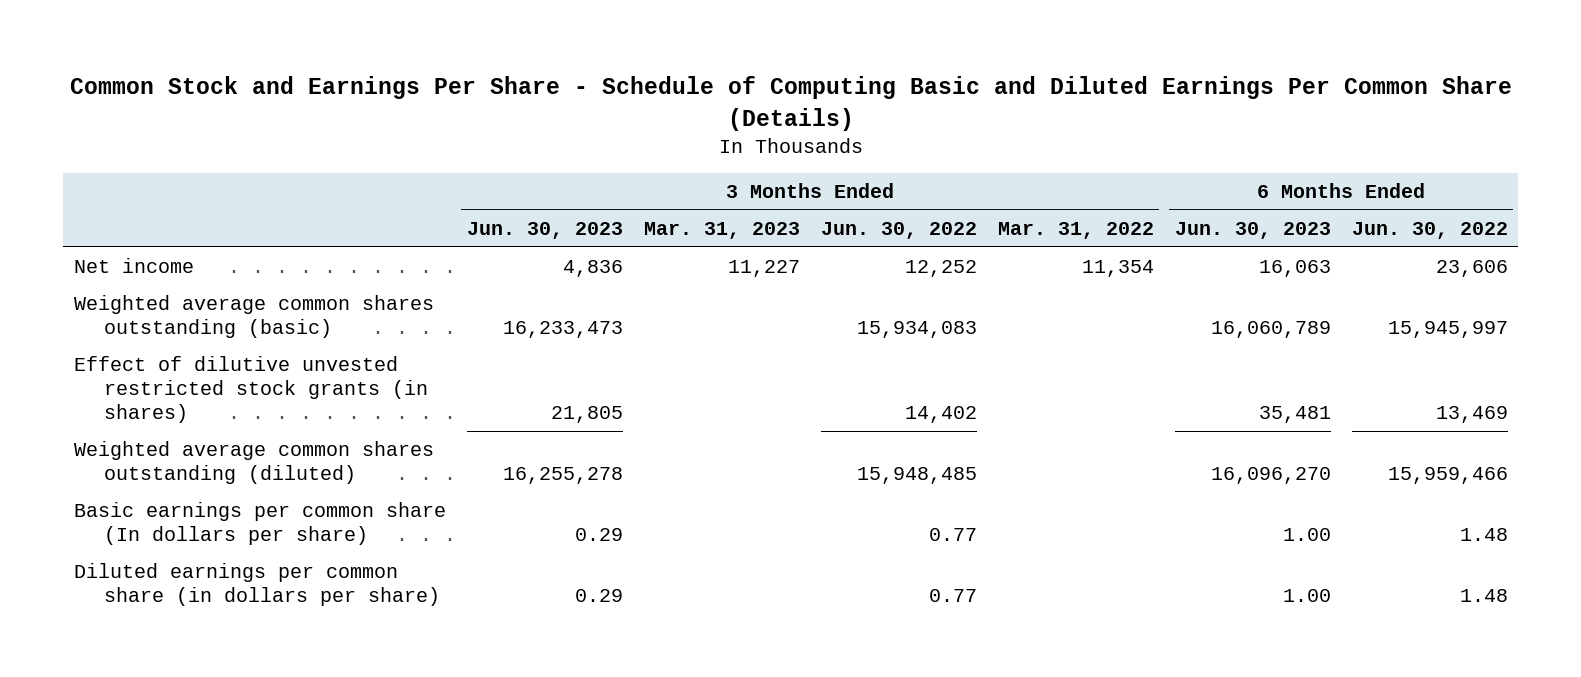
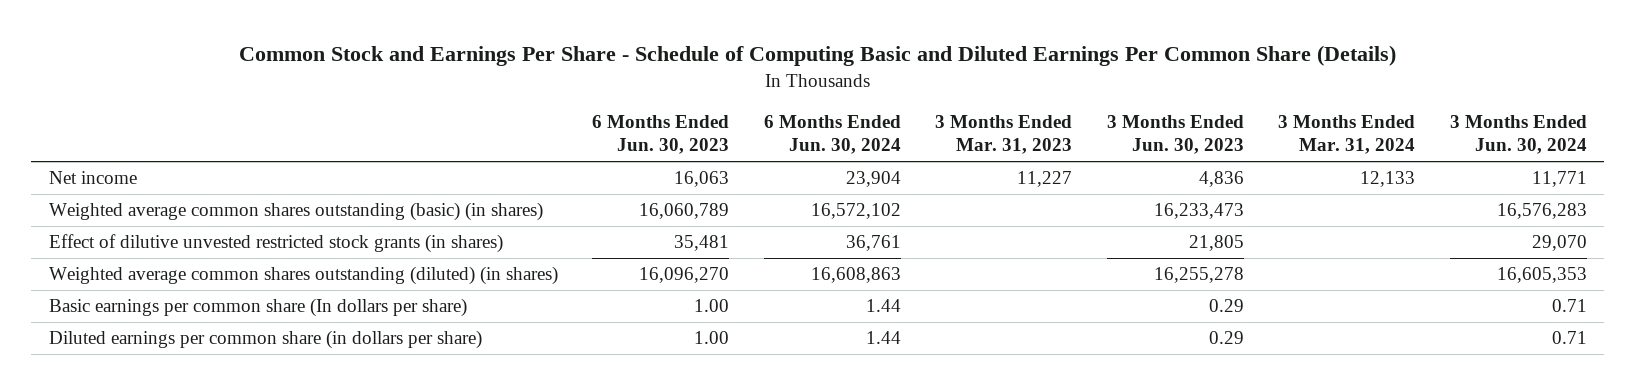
- | 3 Months Ended Jun. 30, 2023 | 3 Months Ended Mar. 31, 2023 | 3 Months Ended Jun. 30, 2022 | 3 Months Ended Mar. 31, 2022 | 6 Months Ended Jun. 30, 2023 | 6 Months Ended Jun. 30, 2022
+ | 6 Months Ended Jun. 30, 2023 | 6 Months Ended Jun. 30, 2024 | 3 Months Ended Mar. 31, 2023 | 3 Months Ended Jun. 30, 2023 | 3 Months Ended Mar. 31, 2024 | 3 Months Ended Jun. 30, 2024
- Weighted average common shares outstanding (basic) | 16,233,473 | | 15,934,083 | | 16,060,789 | 15,945,997
+ Weighted average common shares outstanding (basic) (in shares) | 16,060,789 | 16,572,102 | | 16,233,473 | | 16,576,283
- Weighted average common shares outstanding (diluted) | 16,255,278 | | 15,948,485 | | 16,096,270 | 15,959,466
+ Weighted average common shares outstanding (diluted) (in shares) | 16,096,270 | 16,608,863 | | 16,255,278 | | 16,605,353

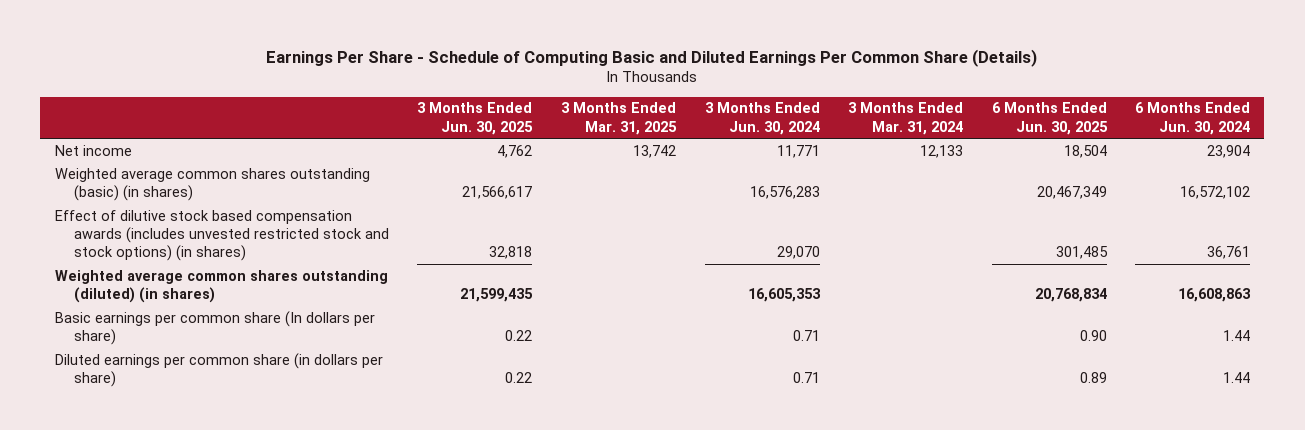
- Common Stock and Earnings Per Share - Schedule of Computing Basic and Diluted Earnings Per Common Share (Details)
+ Earnings Per Share - Schedule of Computing Basic and Diluted Earnings Per Common Share (Details)
- | 6 Months Ended Jun. 30, 2023 | 6 Months Ended Jun. 30, 2024 | 3 Months Ended Mar. 31, 2023 | 3 Months Ended Jun. 30, 2023 | 3 Months Ended Mar. 31, 2024 | 3 Months Ended Jun. 30, 2024
+ | 3 Months Ended Jun. 30, 2025 | 3 Months Ended Mar. 31, 2025 | 3 Months Ended Jun. 30, 2024 | 3 Months Ended Mar. 31, 2024 | 6 Months Ended Jun. 30, 2025 | 6 Months Ended Jun. 30, 2024
- Effect of dilutive unvested restricted stock grants (in shares) | 35,481 | 36,761 | | 21,805 | | 29,070
+ Effect of dilutive stock based compensation awards (includes unvested restricted stock and stock options) (in shares) | 32,818 | | 29,070 | | 301,485 | 36,761

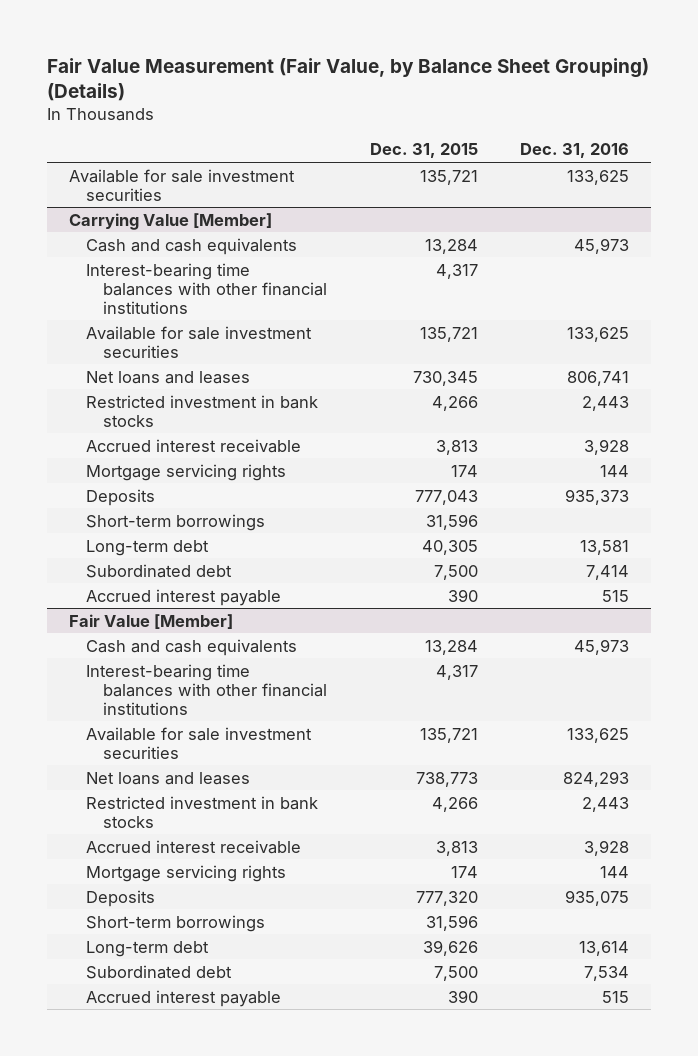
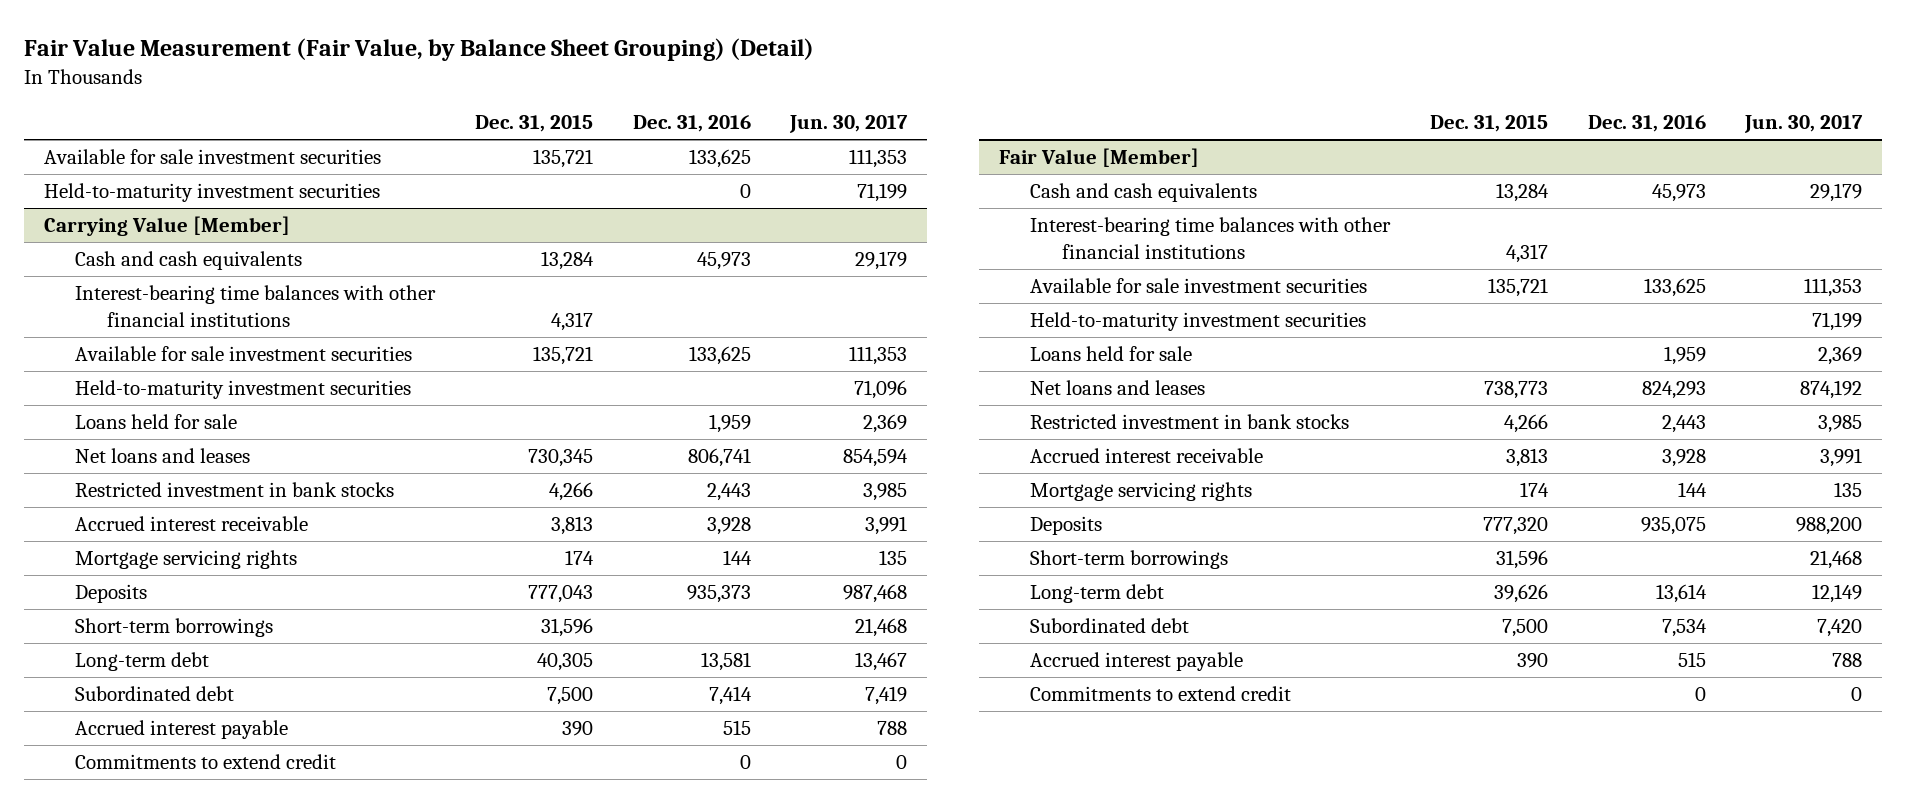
- Fair Value Measurement (Fair Value, by Balance Sheet Grouping) (Details)
+ Fair Value Measurement (Fair Value, by Balance Sheet Grouping) (Detail)
- | Dec. 31, 2015 | Dec. 31, 2016
+ | Dec. 31, 2015 | Dec. 31, 2016 | Jun. 30, 2017
+ Held-to-maturity investment securities | | 0 | 71,199
@ Carrying Value [Member]
+ Held-to-maturity investment securities | | | 71,096
+ Loans held for sale | | 1,959 | 2,369
+ Commitments to extend credit | | 0 | 0
@ Fair Value [Member]
+ Held-to-maturity investment securities | | | 71,199
+ Loans held for sale | | 1,959 | 2,369
+ Commitments to extend credit | | 0 | 0

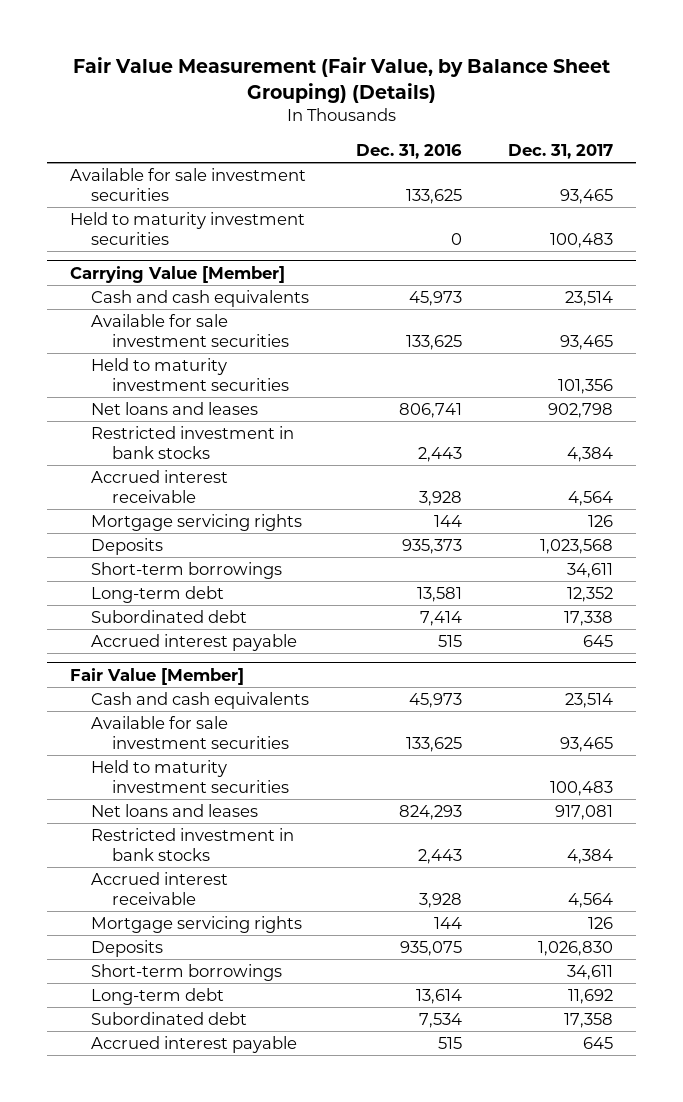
- Fair Value Measurement (Fair Value, by Balance Sheet Grouping) (Detail)
+ Fair Value Measurement (Fair Value, by Balance Sheet Grouping) (Details)
- | Dec. 31, 2015 | Dec. 31, 2016 | Jun. 30, 2017
+ | Dec. 31, 2016 | Dec. 31, 2017
- Held-to-maturity investment securities | | 0 | 71,199
+ Held to maturity investment securities | 0 | 100,483
@ Carrying Value [Member]
- Interest-bearing time balances with other financial institutions | 4,317 | |
- Held-to-maturity investment securities | | | 71,096
- Loans held for sale | | 1,959 | 2,369
+ Held to maturity investment securities | | 101,356
- Commitments to extend credit | | 0 | 0
@ Fair Value [Member]
- Interest-bearing time balances with other financial institutions | 4,317 | |
- Held-to-maturity investment securities | | | 71,199
- Loans held for sale | | 1,959 | 2,369
+ Held to maturity investment securities | | 100,483
- Commitments to extend credit | | 0 | 0

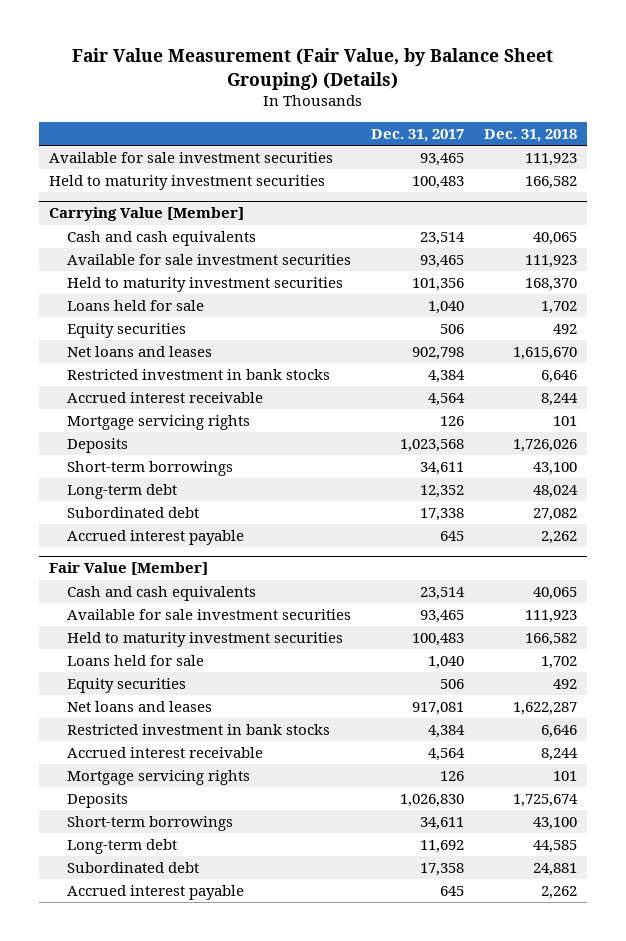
- | Dec. 31, 2016 | Dec. 31, 2017
+ | Dec. 31, 2017 | Dec. 31, 2018
@ Carrying Value [Member]
+ Loans held for sale | 1,040 | 1,702
+ Equity securities | 506 | 492
@ Fair Value [Member]
+ Loans held for sale | 1,040 | 1,702
+ Equity securities | 506 | 492

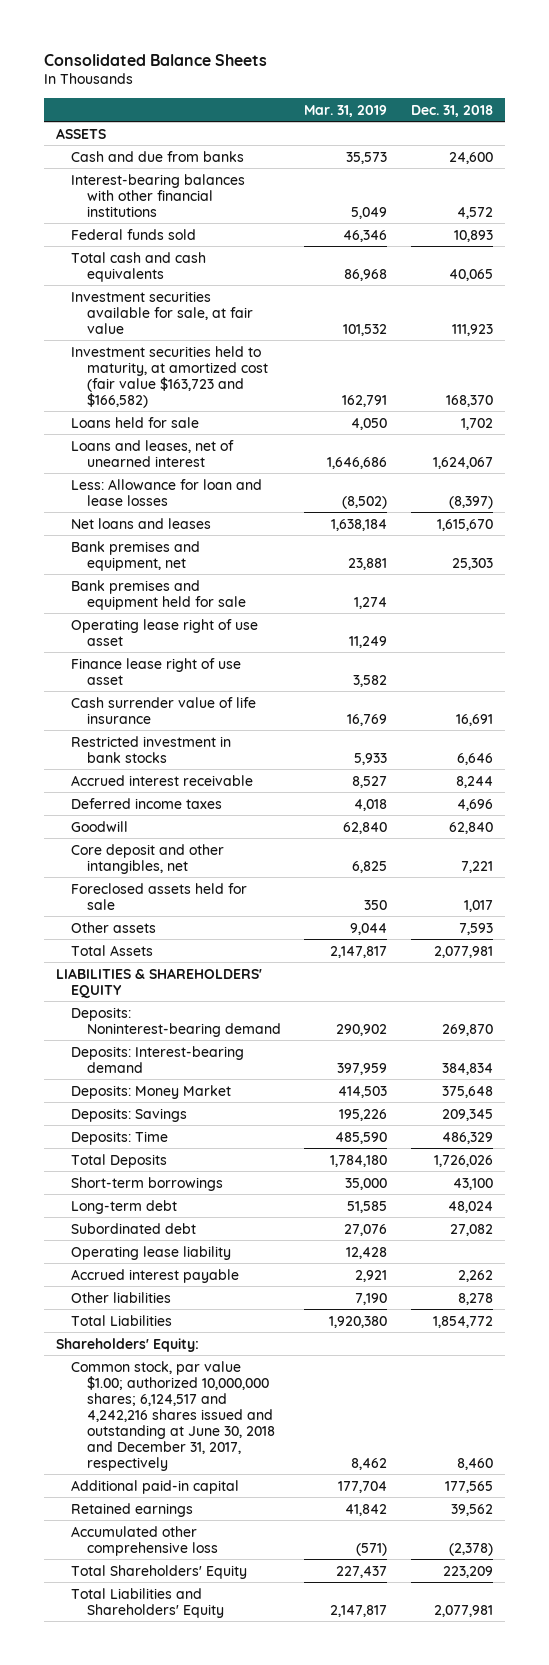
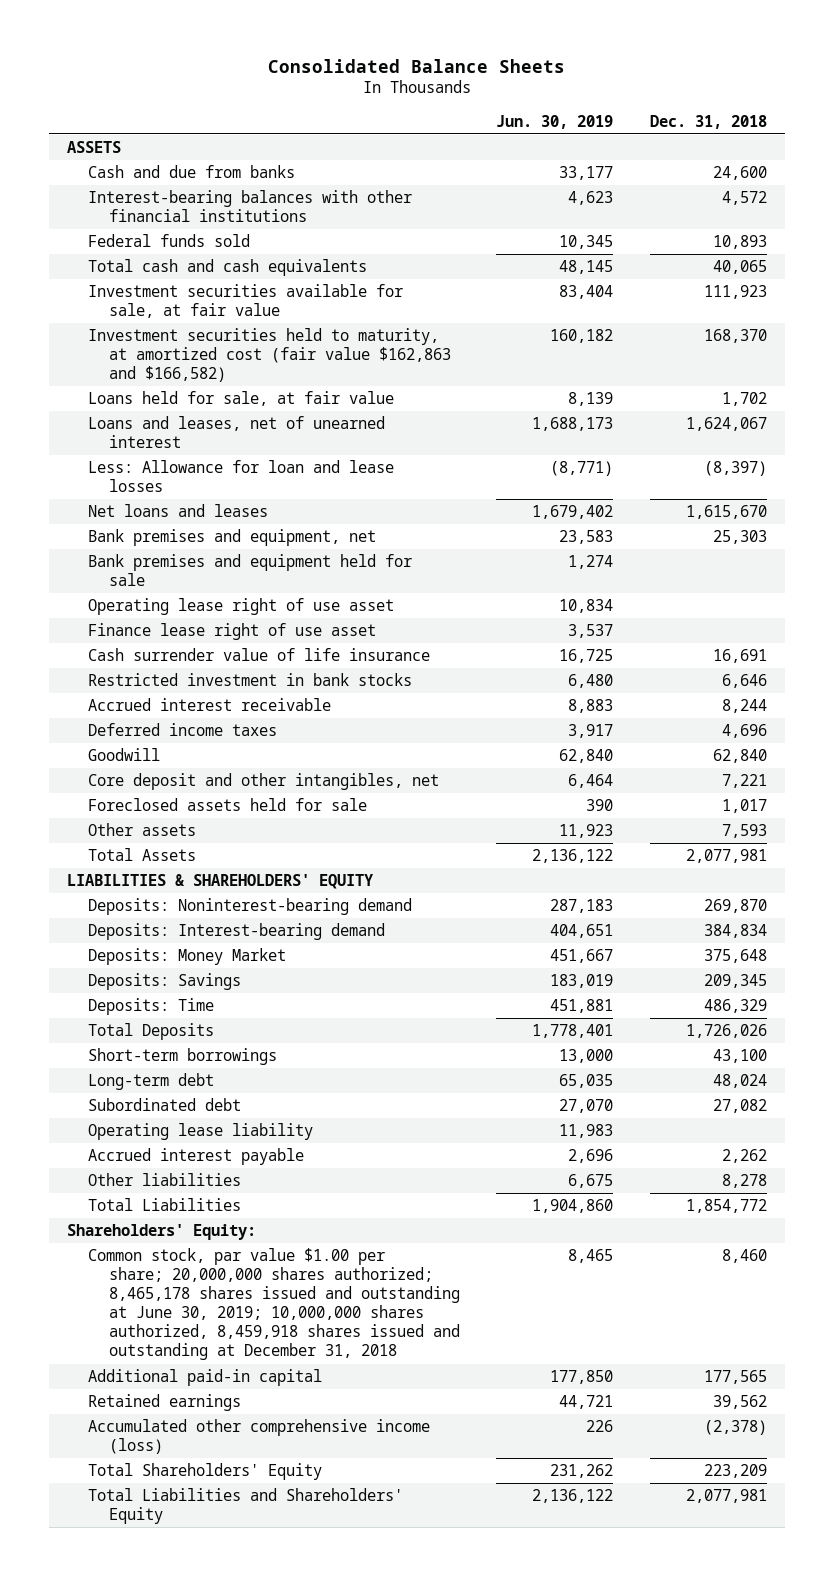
- | Mar. 31, 2019 | Dec. 31, 2018
+ | Jun. 30, 2019 | Dec. 31, 2018
- Investment securities held to maturity, at amortized cost (fair value $163,723 and $166,582) | 162,791 | 168,370
- Loans held for sale | 4,050 | 1,702
+ Investment securities held to maturity, at amortized cost (fair value $162,863 and $166,582) | 160,182 | 168,370
+ Loans held for sale, at fair value | 8,139 | 1,702
- Common stock, par value $1.00; authorized 10,000,000 shares; 6,124,517 and 4,242,216 shares issued and outstanding at June 30, 2018 and December 31, 2017, respectively | 8,462 | 8,460
+ Common stock, par value $1.00 per share; 20,000,000 shares authorized; 8,465,178 shares issued and outstanding at June 30, 2019; 10,000,000 shares authorized, 8,459,918 shares issued and outstanding at December 31, 2018 | 8,465 | 8,460
- Accumulated other comprehensive loss | (571) | (2,378)
+ Accumulated other comprehensive income (loss) | 226 | (2,378)

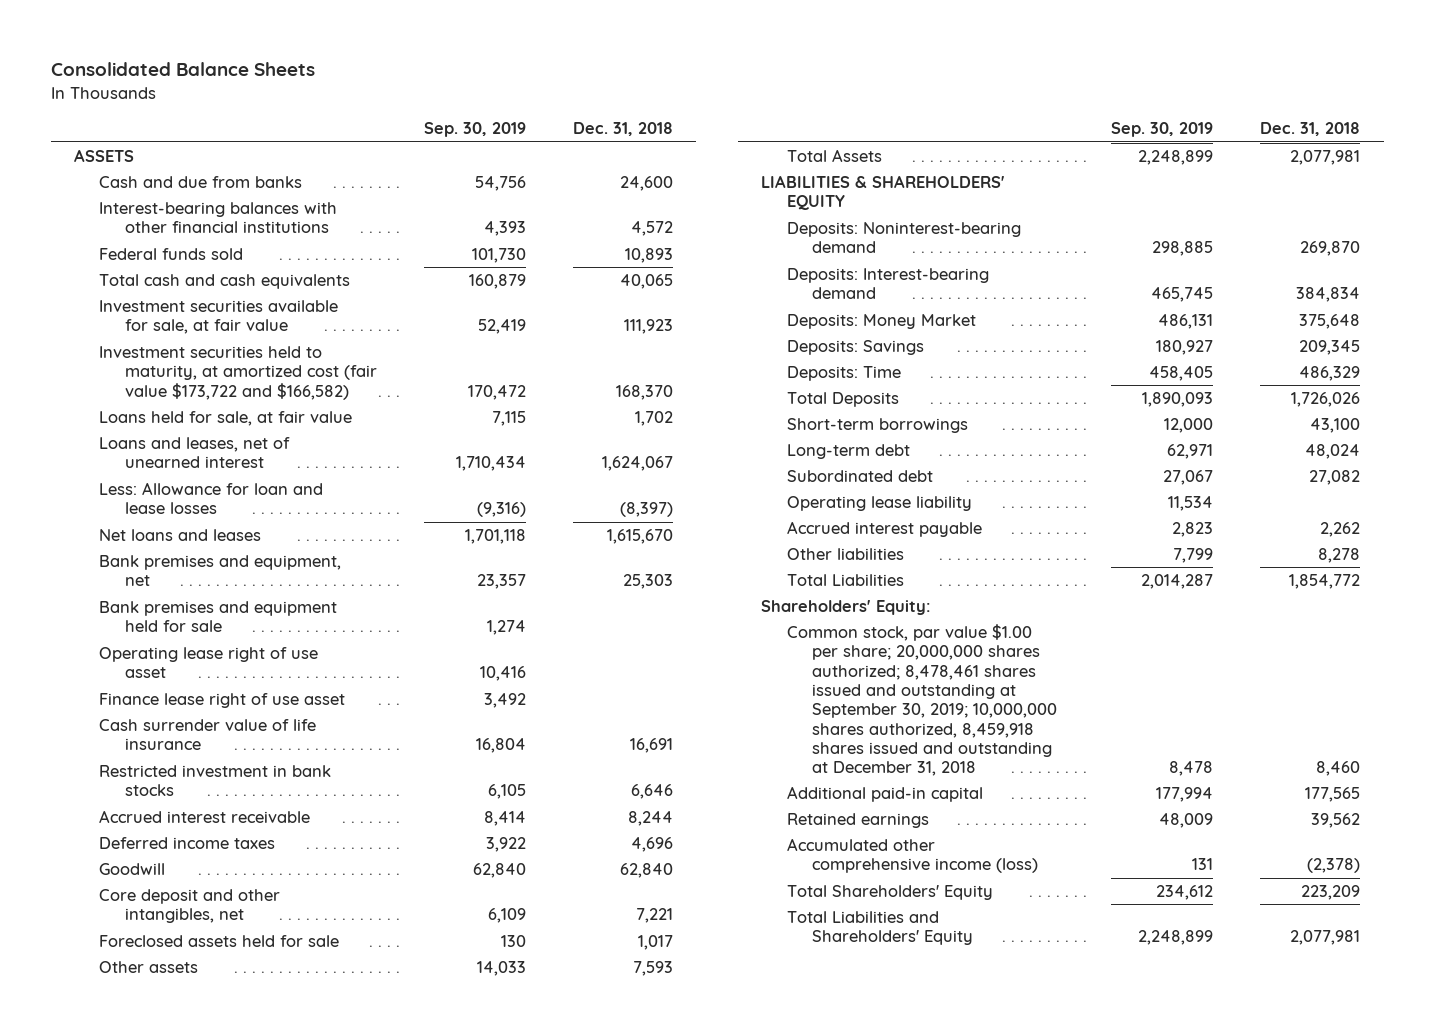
- | Jun. 30, 2019 | Dec. 31, 2018
+ | Sep. 30, 2019 | Dec. 31, 2018
- Investment securities held to maturity, at amortized cost (fair value $162,863 and $166,582) | 160,182 | 168,370
+ Investment securities held to maturity, at amortized cost (fair value $173,722 and $166,582) | 170,472 | 168,370
- Common stock, par value $1.00 per share; 20,000,000 shares authorized; 8,465,178 shares issued and outstanding at June 30, 2019; 10,000,000 shares authorized, 8,459,918 shares issued and outstanding at December 31, 2018 | 8,465 | 8,460
+ Common stock, par value $1.00 per share; 20,000,000 shares authorized; 8,478,461 shares issued and outstanding at September 30, 2019; 10,000,000 shares authorized, 8,459,918 shares issued and outstanding at December 31, 2018 | 8,478 | 8,460

